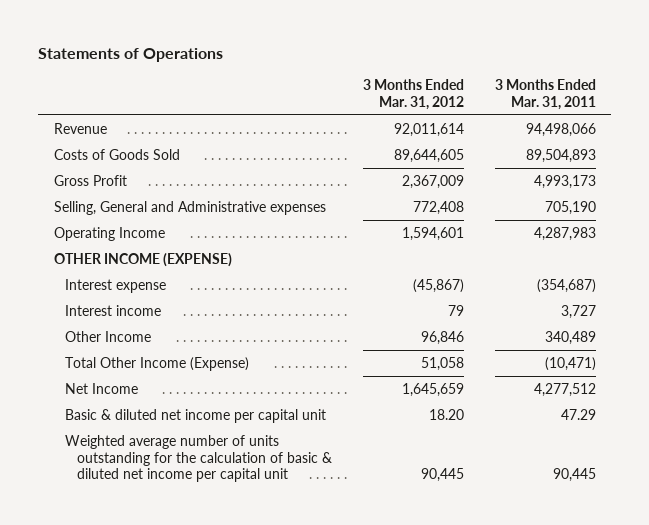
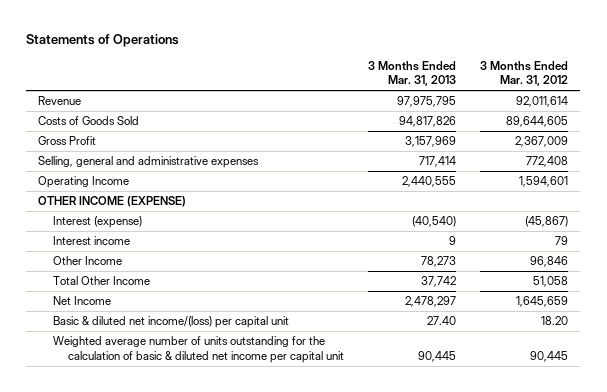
- | 3 Months Ended Mar. 31, 2012 | 3 Months Ended Mar. 31, 2011
+ | 3 Months Ended Mar. 31, 2013 | 3 Months Ended Mar. 31, 2012
- Selling, General and Administrative expenses | 772,408 | 705,190
+ Selling, general and administrative expenses | 717,414 | 772,408
- Interest expense | (45,867) | (354,687)
+ Interest (expense) | (40,540) | (45,867)
- Total Other Income (Expense) | 51,058 | (10,471)
+ Total Other Income | 37,742 | 51,058
- Basic & diluted net income per capital unit | 18.20 | 47.29
+ Basic & diluted net income/(loss) per capital unit | 27.40 | 18.20

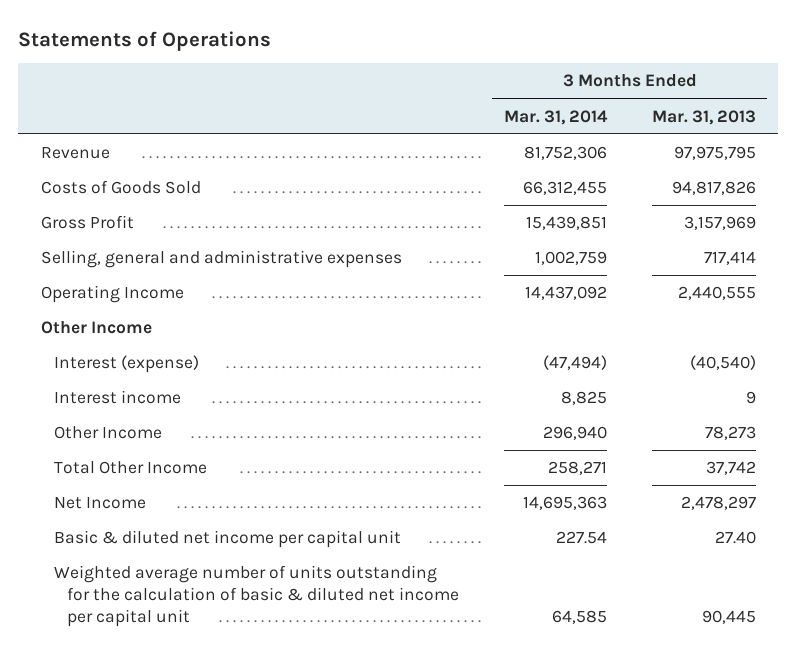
- | 3 Months Ended Mar. 31, 2013 | 3 Months Ended Mar. 31, 2012
+ | 3 Months Ended Mar. 31, 2014 | 3 Months Ended Mar. 31, 2013
- OTHER INCOME (EXPENSE)
+ Other Income
- Basic & diluted net income/(loss) per capital unit | 27.40 | 18.20
+ Basic & diluted net income per capital unit | 227.54 | 27.40

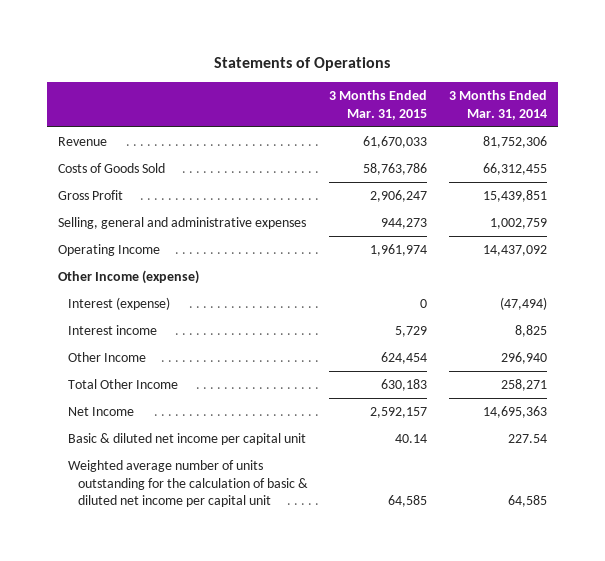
- | 3 Months Ended Mar. 31, 2014 | 3 Months Ended Mar. 31, 2013
+ | 3 Months Ended Mar. 31, 2015 | 3 Months Ended Mar. 31, 2014
- Other Income
+ Other Income (expense)

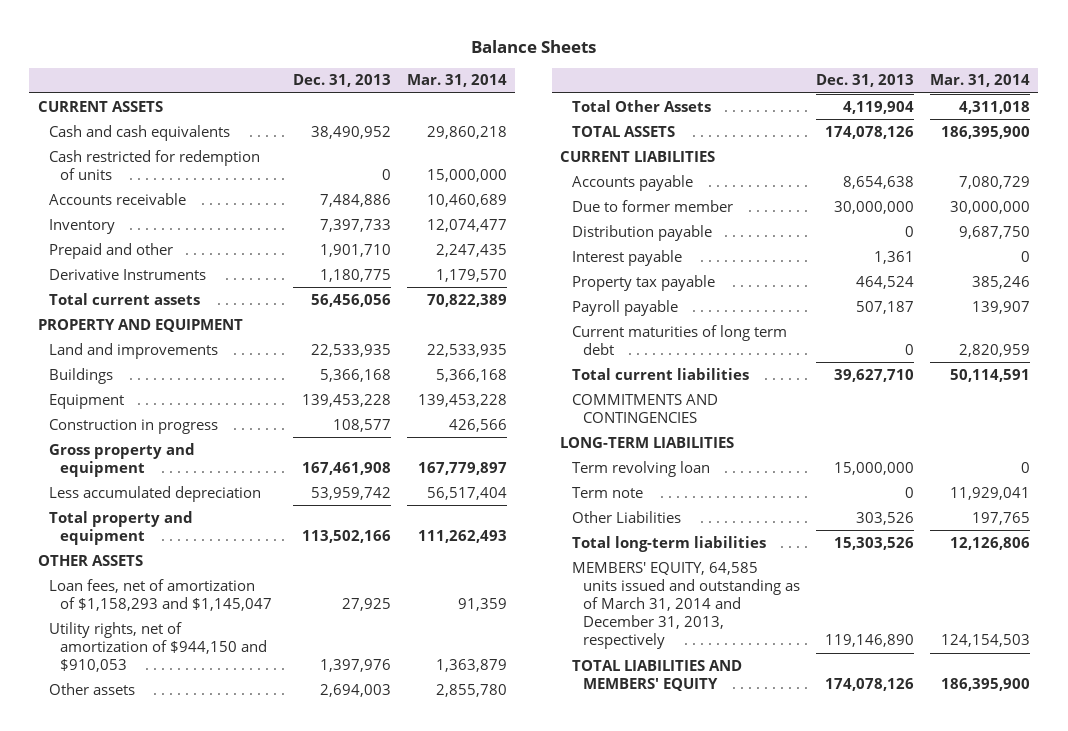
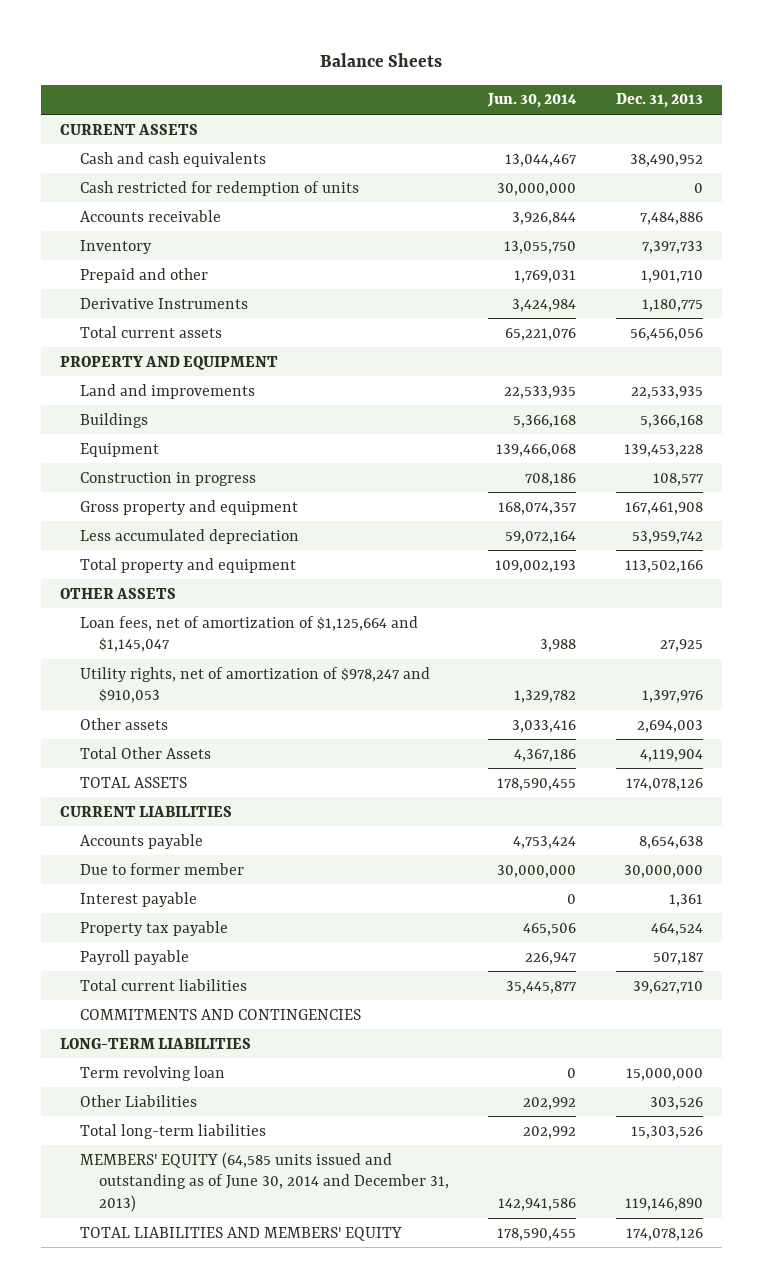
- | Dec. 31, 2013 | Mar. 31, 2014
+ | Jun. 30, 2014 | Dec. 31, 2013
- Loan fees, net of amortization of $1,158,293 and $1,145,047 | 27,925 | 91,359
- Utility rights, net of amortization of $944,150 and $910,053 | 1,397,976 | 1,363,879
+ Loan fees, net of amortization of $1,125,664 and $1,145,047 | 3,988 | 27,925
+ Utility rights, net of amortization of $978,247 and $910,053 | 1,329,782 | 1,397,976
- Distribution payable | 0 | 9,687,750
- Current maturities of long term debt | 0 | 2,820,959
- Term note | 0 | 11,929,041
- MEMBERS' EQUITY, 64,585 units issued and outstanding as of March 31, 2014 and December 31, 2013, respectively | 119,146,890 | 124,154,503
+ MEMBERS' EQUITY (64,585 units issued and outstanding as of June 30, 2014 and December 31, 2013) | 142,941,586 | 119,146,890

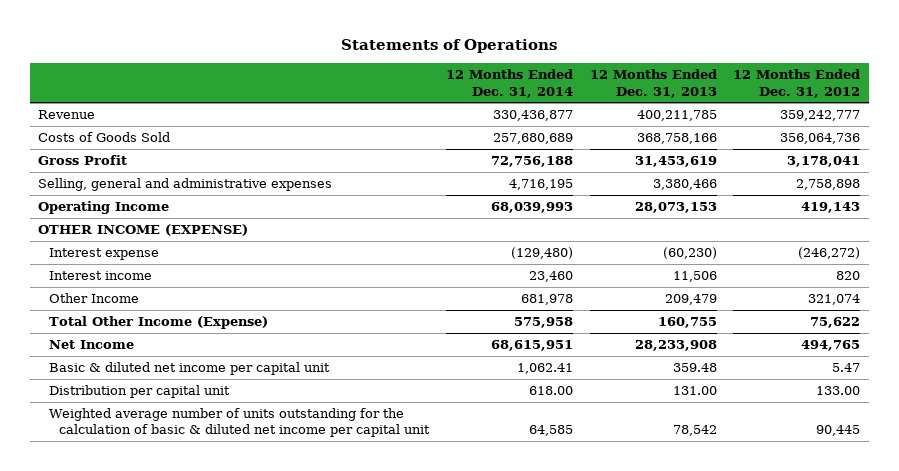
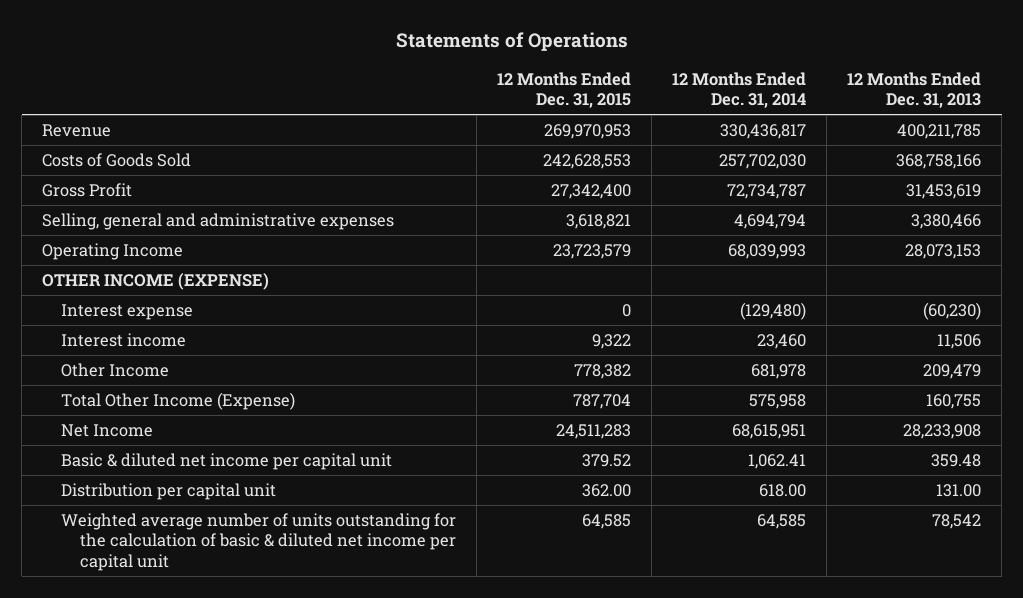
- | 12 Months Ended Dec. 31, 2014 | 12 Months Ended Dec. 31, 2013 | 12 Months Ended Dec. 31, 2012
+ | 12 Months Ended Dec. 31, 2015 | 12 Months Ended Dec. 31, 2014 | 12 Months Ended Dec. 31, 2013
- Revenue | 330,436,877 | 400,211,785 | 359,242,777
- Costs of Goods Sold | 257,680,689 | 368,758,166 | 356,064,736
- Gross Profit | 72,756,188 | 31,453,619 | 3,178,041
- Selling, general and administrative expenses | 4,716,195 | 3,380,466 | 2,758,898
+ Revenue | 269,970,953 | 330,436,817 | 400,211,785
+ Costs of Goods Sold | 242,628,553 | 257,702,030 | 368,758,166
+ Gross Profit | 27,342,400 | 72,734,787 | 31,453,619
+ Selling, general and administrative expenses | 3,618,821 | 4,694,794 | 3,380,466

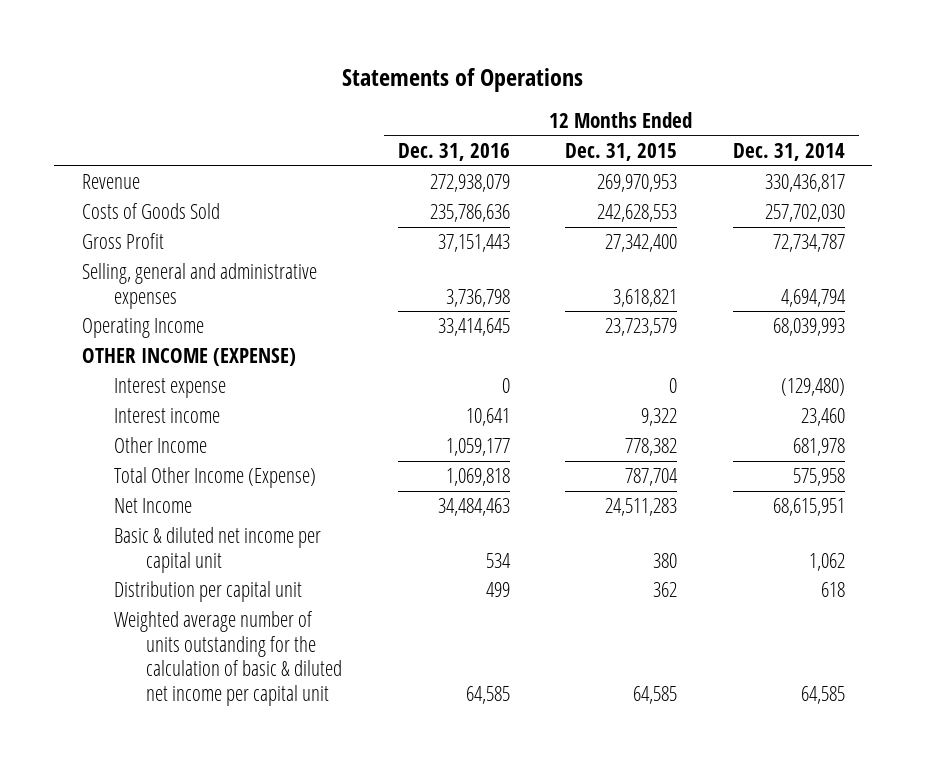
- | 12 Months Ended Dec. 31, 2015 | 12 Months Ended Dec. 31, 2014 | 12 Months Ended Dec. 31, 2013
+ | 12 Months Ended Dec. 31, 2016 | 12 Months Ended Dec. 31, 2015 | 12 Months Ended Dec. 31, 2014
- Basic & diluted net income per capital unit | 379.52 | 1,062.41 | 359.48
- Distribution per capital unit | 362.00 | 618.00 | 131.00
+ Basic & diluted net income per capital unit | 534 | 380 | 1,062
+ Distribution per capital unit | 499 | 362 | 618

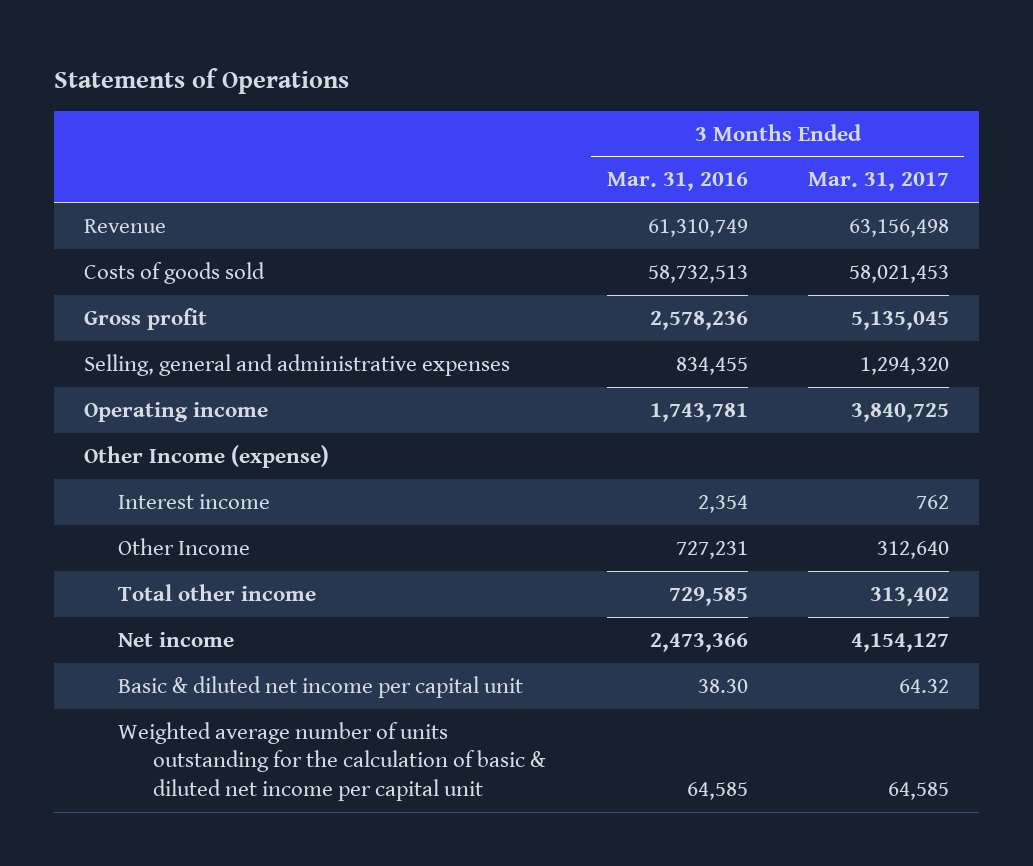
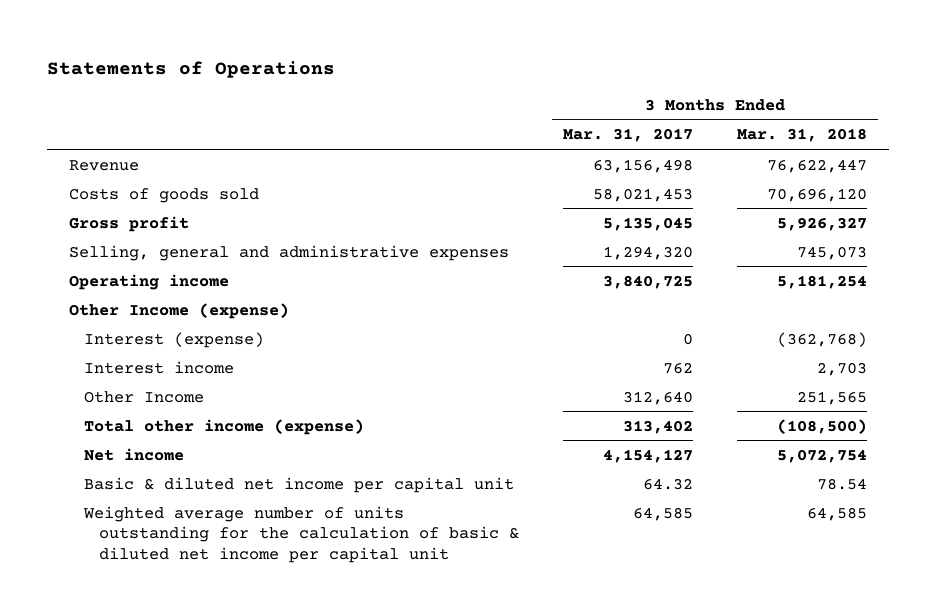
- | 3 Months Ended Mar. 31, 2016 | 3 Months Ended Mar. 31, 2017
+ | 3 Months Ended Mar. 31, 2017 | 3 Months Ended Mar. 31, 2018
+ Interest (expense) | 0 | (362,768)
- Total other income | 729,585 | 313,402
+ Total other income (expense) | 313,402 | (108,500)

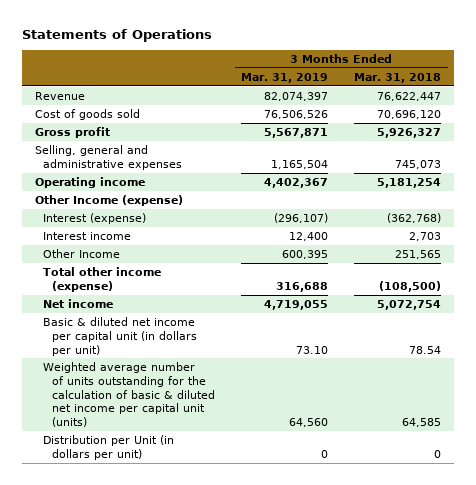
- | 3 Months Ended Mar. 31, 2017 | 3 Months Ended Mar. 31, 2018
+ | 3 Months Ended Mar. 31, 2019 | 3 Months Ended Mar. 31, 2018
- Costs of goods sold | 58,021,453 | 70,696,120
+ Cost of goods sold | 76,506,526 | 70,696,120
- Basic & diluted net income per capital unit | 64.32 | 78.54
- Weighted average number of units outstanding for the calculation of basic & diluted net income per capital unit | 64,585 | 64,585
+ Basic & diluted net income per capital unit (in dollars per unit) | 73.10 | 78.54
+ Weighted average number of units outstanding for the calculation of basic & diluted net income per capital unit (units) | 64,560 | 64,585
+ Distribution per Unit (in dollars per unit) | 0 | 0

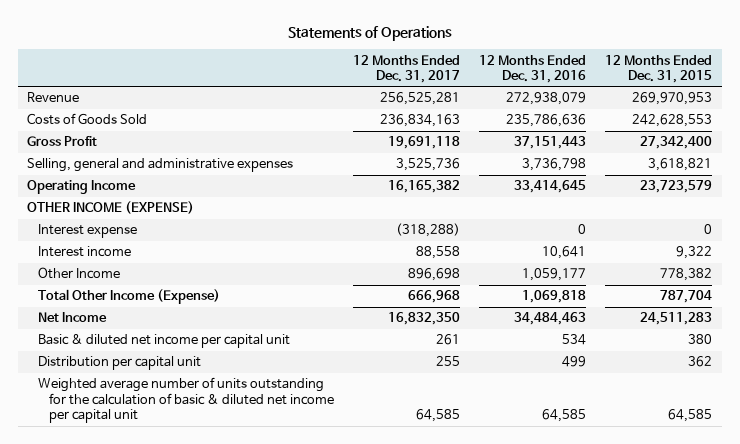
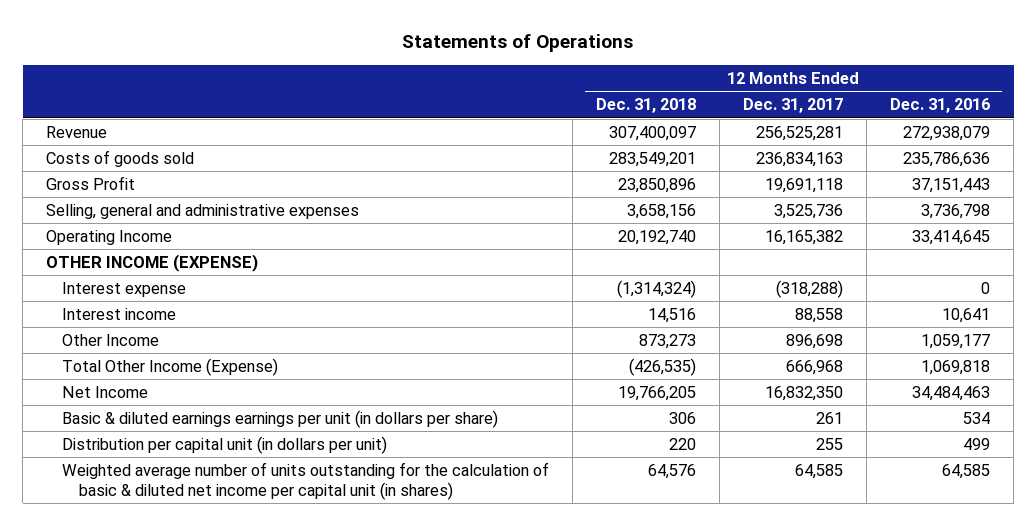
- | 12 Months Ended Dec. 31, 2017 | 12 Months Ended Dec. 31, 2016 | 12 Months Ended Dec. 31, 2015
+ | 12 Months Ended Dec. 31, 2018 | 12 Months Ended Dec. 31, 2017 | 12 Months Ended Dec. 31, 2016
- Costs of Goods Sold | 236,834,163 | 235,786,636 | 242,628,553
+ Costs of goods sold | 283,549,201 | 236,834,163 | 235,786,636
- Basic & diluted net income per capital unit | 261 | 534 | 380
- Distribution per capital unit | 255 | 499 | 362
- Weighted average number of units outstanding for the calculation of basic & diluted net income per capital unit | 64,585 | 64,585 | 64,585
+ Basic & diluted earnings earnings per unit (in dollars per share) | 306 | 261 | 534
+ Distribution per capital unit (in dollars per unit) | 220 | 255 | 499
+ Weighted average number of units outstanding for the calculation of basic & diluted net income per capital unit (in shares) | 64,576 | 64,585 | 64,585

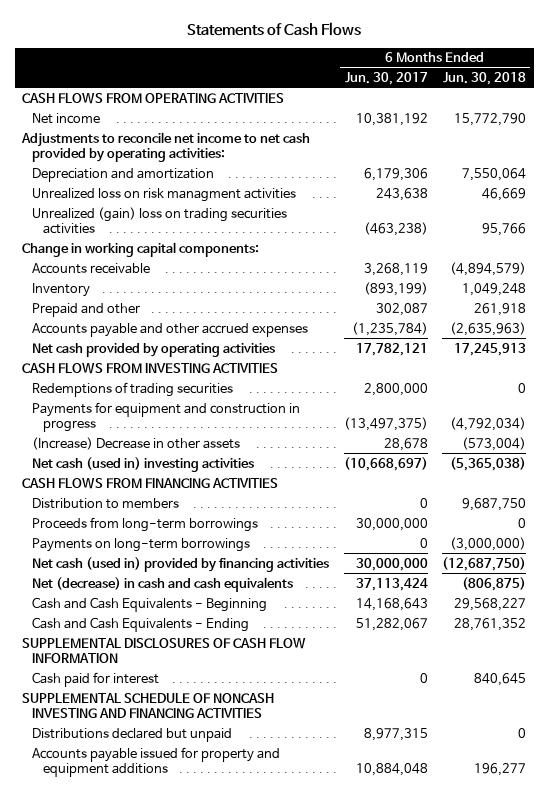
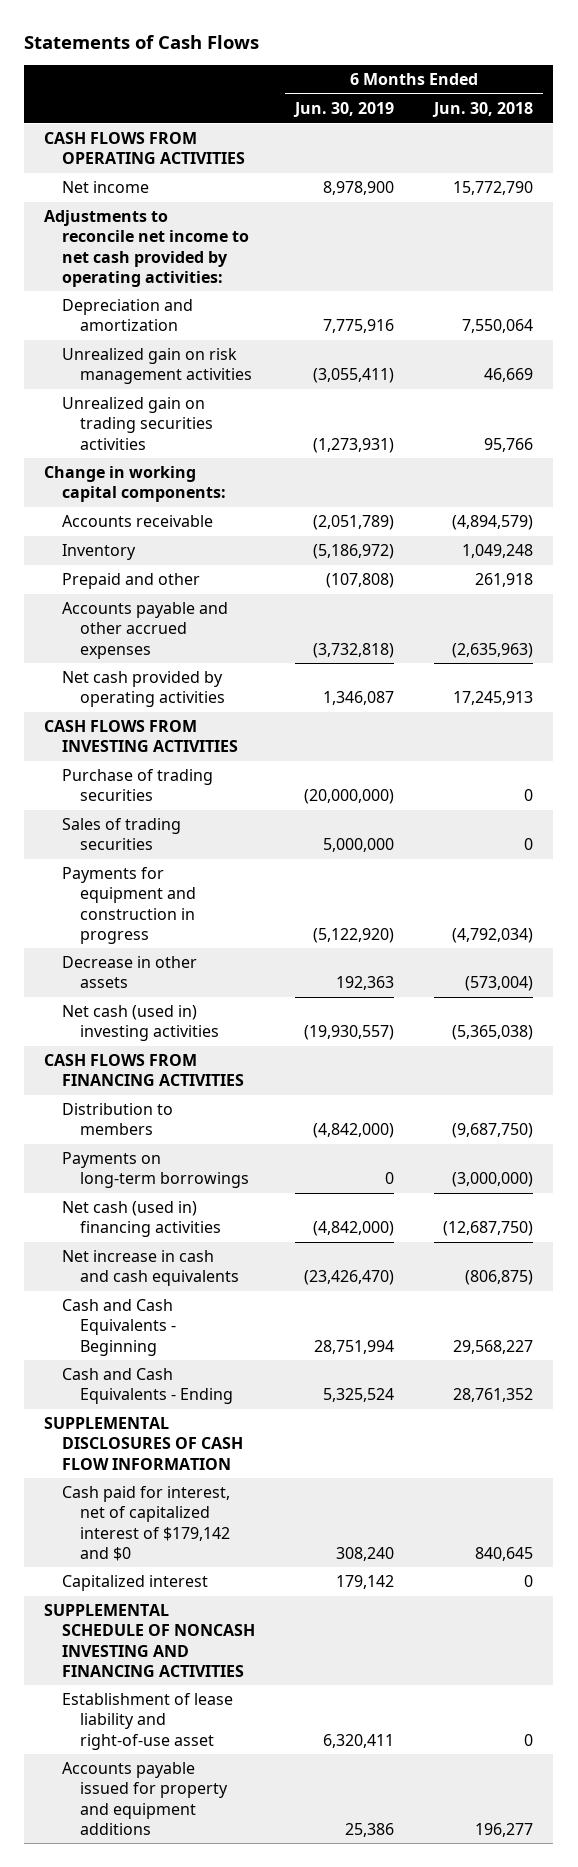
- | 6 Months Ended Jun. 30, 2017 | 6 Months Ended Jun. 30, 2018
+ | 6 Months Ended Jun. 30, 2019 | 6 Months Ended Jun. 30, 2018
- Unrealized loss on risk managment activities | 243,638 | 46,669
- Unrealized (gain) loss on trading securities activities | (463,238) | 95,766
+ Unrealized gain on risk management activities | (3,055,411) | 46,669
+ Unrealized gain on trading securities activities | (1,273,931) | 95,766
- Redemptions of trading securities | 2,800,000 | 0
+ Purchase of trading securities | (20,000,000) | 0
+ Sales of trading securities | 5,000,000 | 0
- (Increase) Decrease in other assets | 28,678 | (573,004)
+ Decrease in other assets | 192,363 | (573,004)
- Distribution to members | 0 | 9,687,750
- Proceeds from long-term borrowings | 30,000,000 | 0
+ Distribution to members | (4,842,000) | (9,687,750)
- Net cash (used in) provided by financing activities | 30,000,000 | (12,687,750)
- Net (decrease) in cash and cash equivalents | 37,113,424 | (806,875)
+ Net cash (used in) financing activities | (4,842,000) | (12,687,750)
+ Net increase in cash and cash equivalents | (23,426,470) | (806,875)
- Cash paid for interest | 0 | 840,645
+ Cash paid for interest, net of capitalized interest of $179,142 and $0 | 308,240 | 840,645
+ Capitalized interest | 179,142 | 0
- Distributions declared but unpaid | 8,977,315 | 0
+ Establishment of lease liability and right-of-use asset | 6,320,411 | 0

